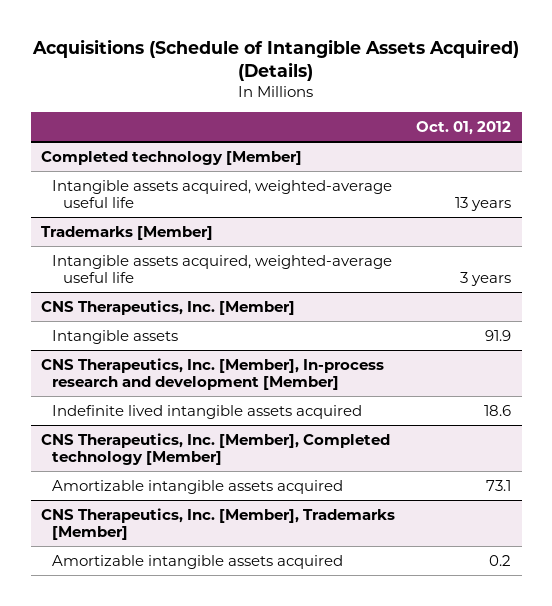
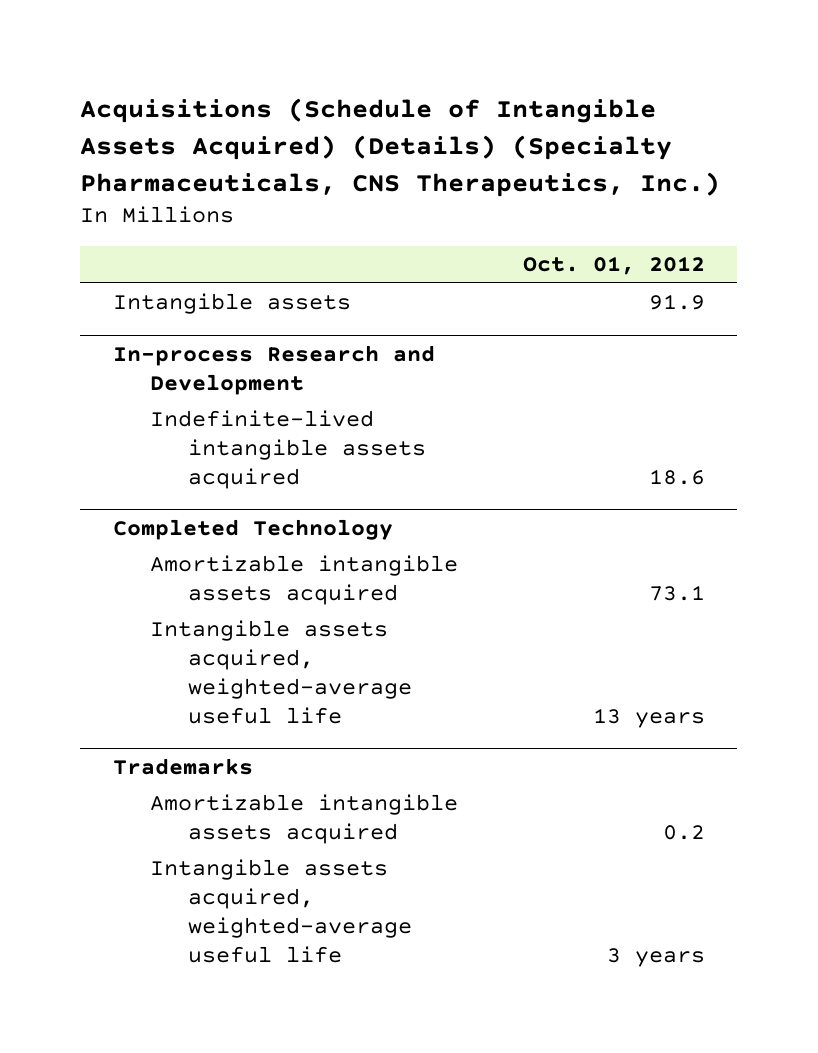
- Acquisitions (Schedule of Intangible Assets Acquired) (Details)
+ Acquisitions (Schedule of Intangible Assets Acquired) (Details) (Specialty Pharmaceuticals, CNS Therapeutics, Inc.)
- Completed technology [Member]
- Intangible assets acquired, weighted-average useful life | 13 years
- Trademarks [Member]
- Intangible assets acquired, weighted-average useful life | 3 years
- CNS Therapeutics, Inc. [Member]
- CNS Therapeutics, Inc. [Member], In-process research and development [Member]
- Indefinite lived intangible assets acquired | 18.6
- CNS Therapeutics, Inc. [Member], Completed technology [Member]
+ In-process Research and Development
+ Indefinite-lived intangible assets acquired | 18.6
+ Completed Technology
- CNS Therapeutics, Inc. [Member], Trademarks [Member]
+ Intangible assets acquired, weighted-average useful life | 13 years
+ Trademarks
+ Intangible assets acquired, weighted-average useful life | 3 years

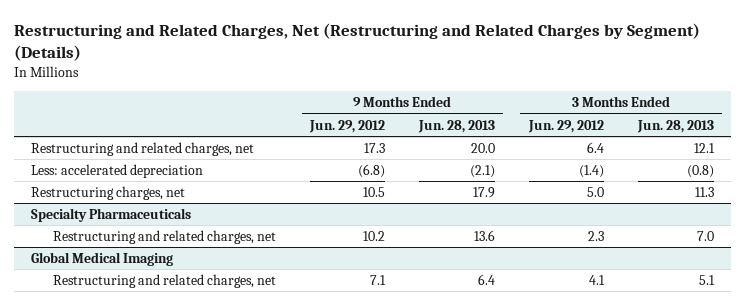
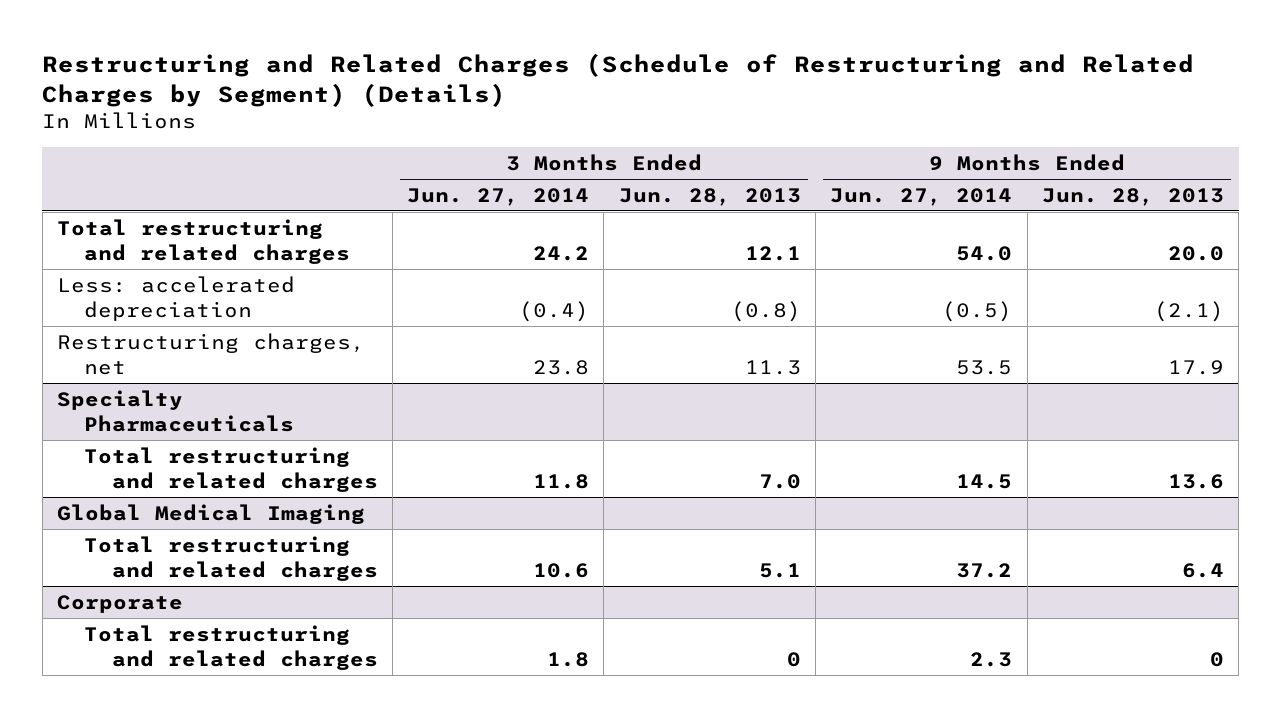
- Restructuring and Related Charges, Net (Restructuring and Related Charges by Segment) (Details)
+ Restructuring and Related Charges (Schedule of Restructuring and Related Charges by Segment) (Details)
- | 9 Months Ended Jun. 29, 2012 | 9 Months Ended Jun. 28, 2013 | 3 Months Ended Jun. 29, 2012 | 3 Months Ended Jun. 28, 2013
+ | 3 Months Ended Jun. 27, 2014 | 3 Months Ended Jun. 28, 2013 | 9 Months Ended Jun. 27, 2014 | 9 Months Ended Jun. 28, 2013
- Restructuring and related charges, net | 17.3 | 20.0 | 6.4 | 12.1
+ Total restructuring and related charges | 24.2 | 12.1 | 54.0 | 20.0
@ Specialty Pharmaceuticals
- Restructuring and related charges, net | 10.2 | 13.6 | 2.3 | 7.0
+ Total restructuring and related charges | 11.8 | 7.0 | 14.5 | 13.6
@ Global Medical Imaging
- Restructuring and related charges, net | 7.1 | 6.4 | 4.1 | 5.1
+ Total restructuring and related charges | 10.6 | 5.1 | 37.2 | 6.4
+ Corporate
+ Total restructuring and related charges | 1.8 | 0 | 2.3 | 0

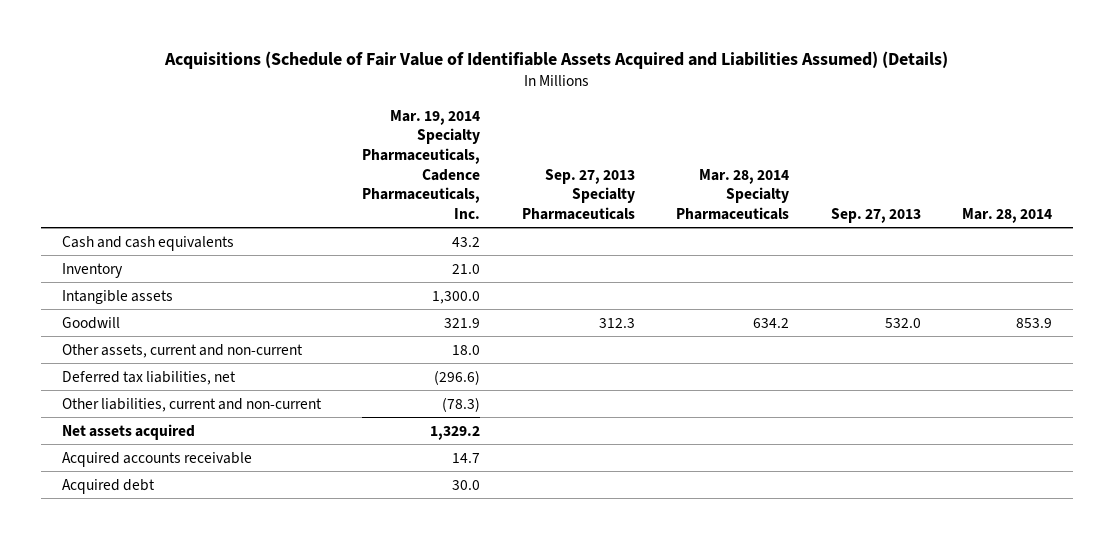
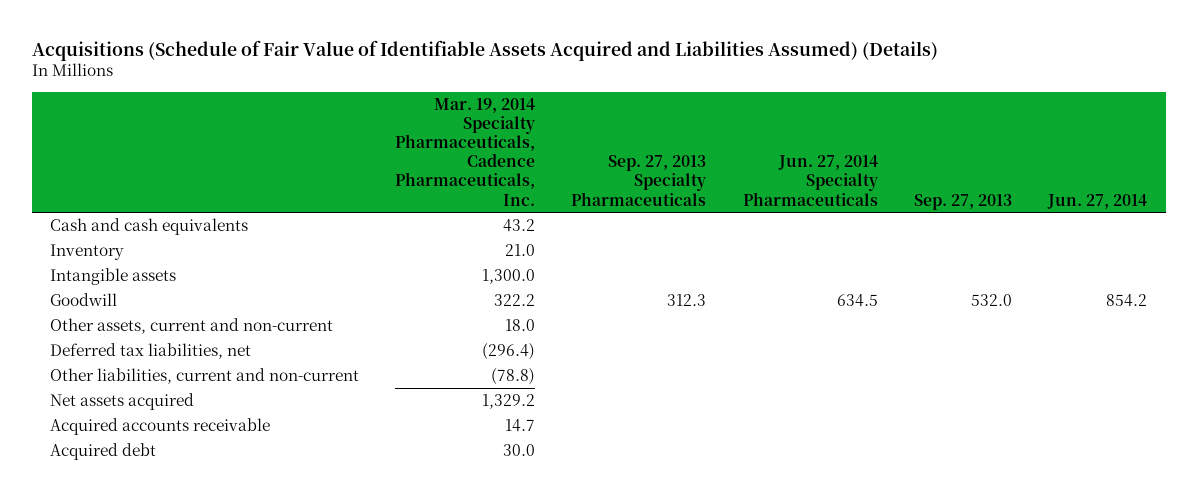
- | Mar. 19, 2014 Specialty Pharmaceuticals, Cadence Pharmaceuticals, Inc. | Sep. 27, 2013 Specialty Pharmaceuticals | Mar. 28, 2014 Specialty Pharmaceuticals | Sep. 27, 2013 | Mar. 28, 2014
+ | Mar. 19, 2014 Specialty Pharmaceuticals, Cadence Pharmaceuticals, Inc. | Sep. 27, 2013 Specialty Pharmaceuticals | Jun. 27, 2014 Specialty Pharmaceuticals | Sep. 27, 2013 | Jun. 27, 2014
- Goodwill | 321.9 | 312.3 | 634.2 | 532.0 | 853.9
+ Goodwill | 322.2 | 312.3 | 634.5 | 532.0 | 854.2
- Deferred tax liabilities, net | (296.6) | | | |
- Other liabilities, current and non-current | (78.3) | | | |
+ Deferred tax liabilities, net | (296.4) | | | |
+ Other liabilities, current and non-current | (78.8) | | | |

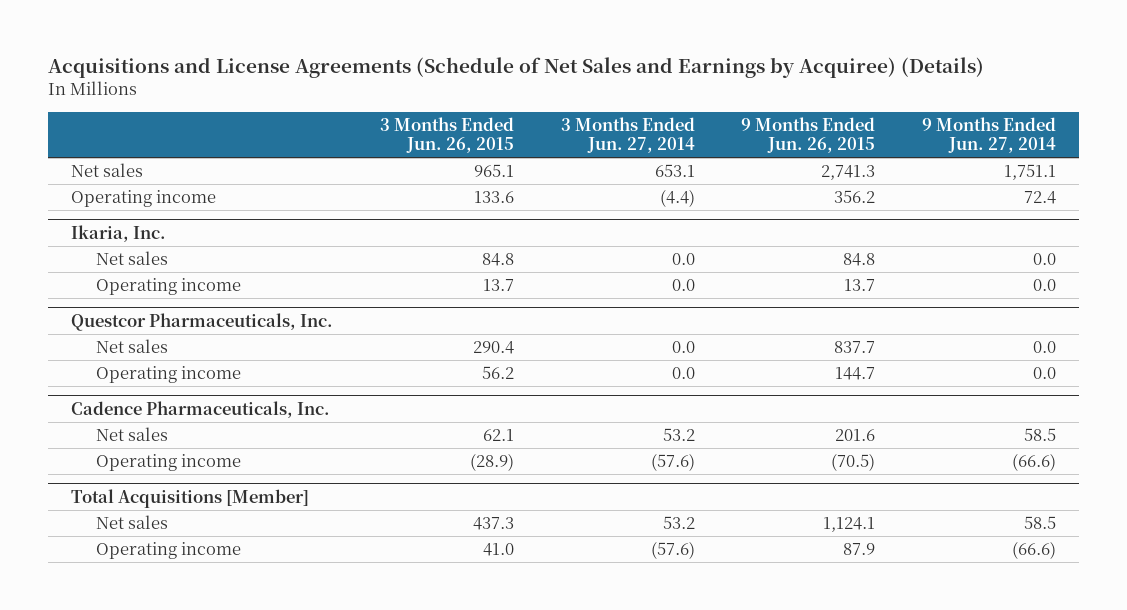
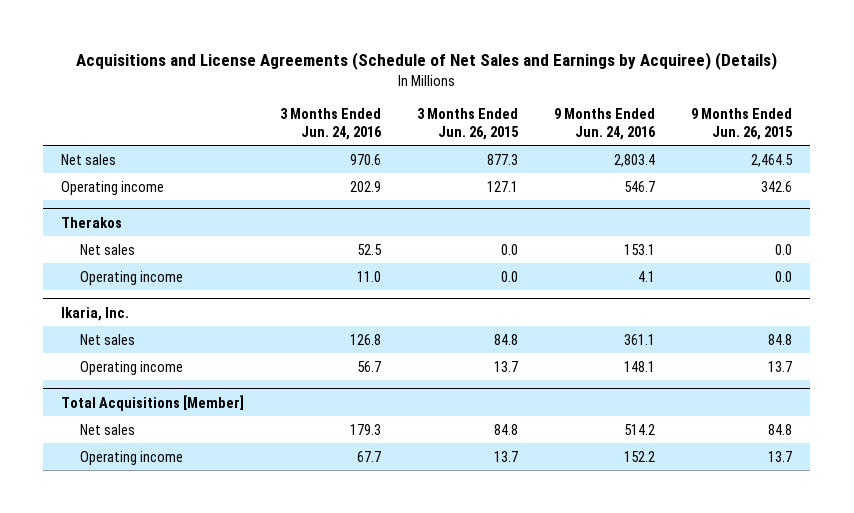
- | 3 Months Ended Jun. 26, 2015 | 3 Months Ended Jun. 27, 2014 | 9 Months Ended Jun. 26, 2015 | 9 Months Ended Jun. 27, 2014
+ | 3 Months Ended Jun. 24, 2016 | 3 Months Ended Jun. 26, 2015 | 9 Months Ended Jun. 24, 2016 | 9 Months Ended Jun. 26, 2015
- Net sales | 965.1 | 653.1 | 2,741.3 | 1,751.1
- Operating income | 133.6 | (4.4) | 356.2 | 72.4
+ Net sales | 970.6 | 877.3 | 2,803.4 | 2,464.5
+ Operating income | 202.9 | 127.1 | 546.7 | 342.6
+ Therakos
+ Net sales | 52.5 | 0.0 | 153.1 | 0.0
+ Operating income | 11.0 | 0.0 | 4.1 | 0.0
- Questcor Pharmaceuticals, Inc.
- Net sales | 290.4 | 0.0 | 837.7 | 0.0
- Operating income | 56.2 | 0.0 | 144.7 | 0.0
- Cadence Pharmaceuticals, Inc.
- Net sales | 62.1 | 53.2 | 201.6 | 58.5
- Operating income | (28.9) | (57.6) | (70.5) | (66.6)
@ Total Acquisitions [Member]
- Net sales | 437.3 | 53.2 | 1,124.1 | 58.5
- Operating income | 41.0 | (57.6) | 87.9 | (66.6)
+ Net sales | 179.3 | 84.8 | 514.2 | 84.8
+ Operating income | 67.7 | 13.7 | 152.2 | 13.7

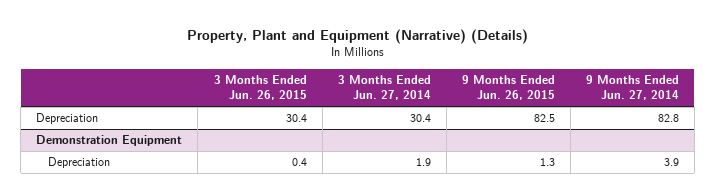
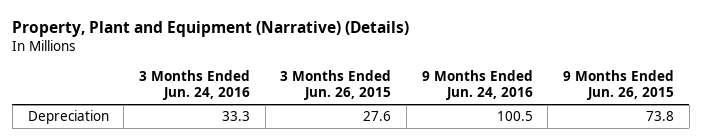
- | 3 Months Ended Jun. 26, 2015 | 3 Months Ended Jun. 27, 2014 | 9 Months Ended Jun. 26, 2015 | 9 Months Ended Jun. 27, 2014
+ | 3 Months Ended Jun. 24, 2016 | 3 Months Ended Jun. 26, 2015 | 9 Months Ended Jun. 24, 2016 | 9 Months Ended Jun. 26, 2015
- Depreciation | 30.4 | 30.4 | 82.5 | 82.8
- Demonstration Equipment
- Depreciation | 0.4 | 1.9 | 1.3 | 3.9
+ Depreciation | 33.3 | 27.6 | 100.5 | 73.8

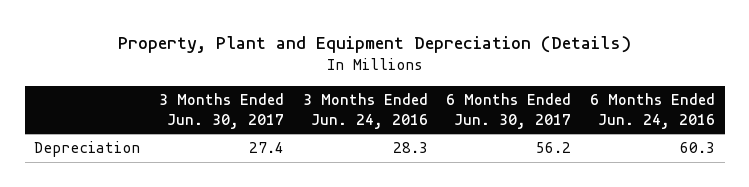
- Property, Plant and Equipment (Narrative) (Details)
+ Property, Plant and Equipment Depreciation (Details)
- | 3 Months Ended Jun. 24, 2016 | 3 Months Ended Jun. 26, 2015 | 9 Months Ended Jun. 24, 2016 | 9 Months Ended Jun. 26, 2015
+ | 3 Months Ended Jun. 30, 2017 | 3 Months Ended Jun. 24, 2016 | 6 Months Ended Jun. 30, 2017 | 6 Months Ended Jun. 24, 2016
- Depreciation | 33.3 | 27.6 | 100.5 | 73.8
+ Depreciation | 27.4 | 28.3 | 56.2 | 60.3

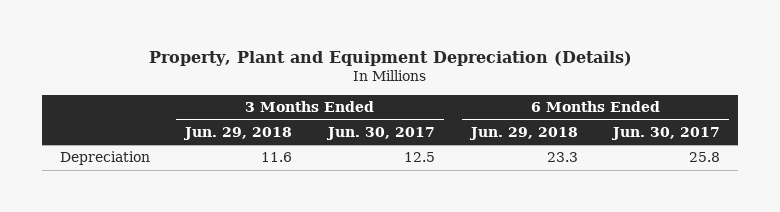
- | 3 Months Ended Jun. 30, 2017 | 3 Months Ended Jun. 24, 2016 | 6 Months Ended Jun. 30, 2017 | 6 Months Ended Jun. 24, 2016
+ | 3 Months Ended Jun. 29, 2018 | 3 Months Ended Jun. 30, 2017 | 6 Months Ended Jun. 29, 2018 | 6 Months Ended Jun. 30, 2017
- Depreciation | 27.4 | 28.3 | 56.2 | 60.3
+ Depreciation | 11.6 | 12.5 | 23.3 | 25.8

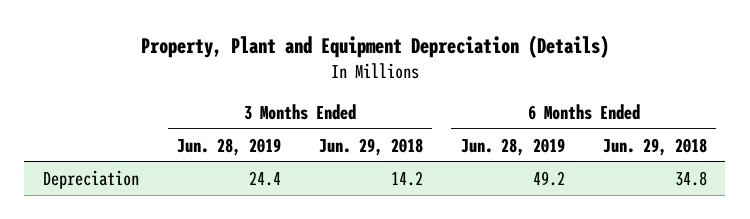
- | 3 Months Ended Jun. 29, 2018 | 3 Months Ended Jun. 30, 2017 | 6 Months Ended Jun. 29, 2018 | 6 Months Ended Jun. 30, 2017
+ | 3 Months Ended Jun. 28, 2019 | 3 Months Ended Jun. 29, 2018 | 6 Months Ended Jun. 28, 2019 | 6 Months Ended Jun. 29, 2018
- Depreciation | 11.6 | 12.5 | 23.3 | 25.8
+ Depreciation | 24.4 | 14.2 | 49.2 | 34.8

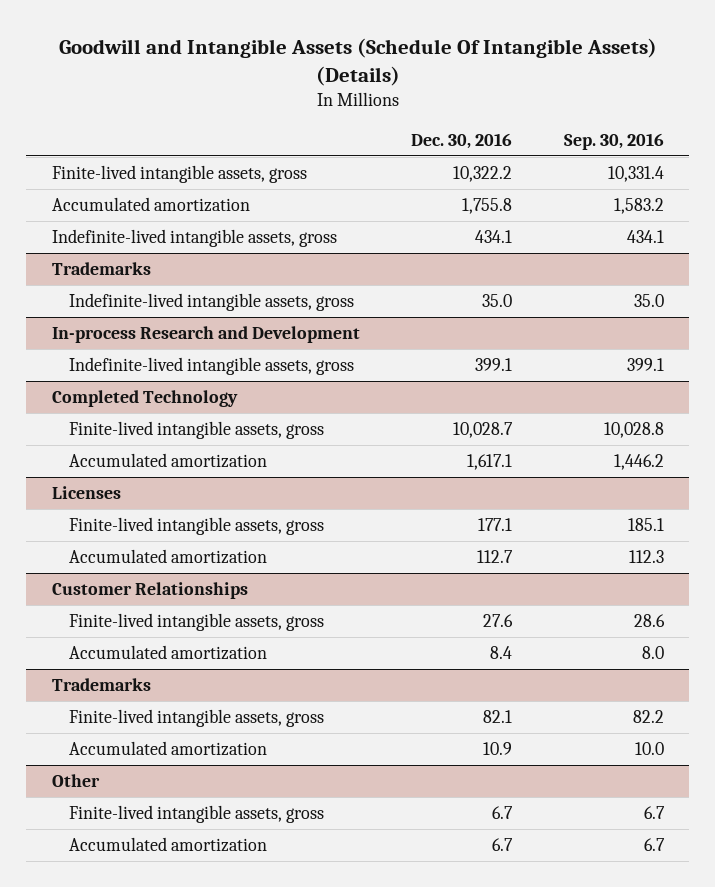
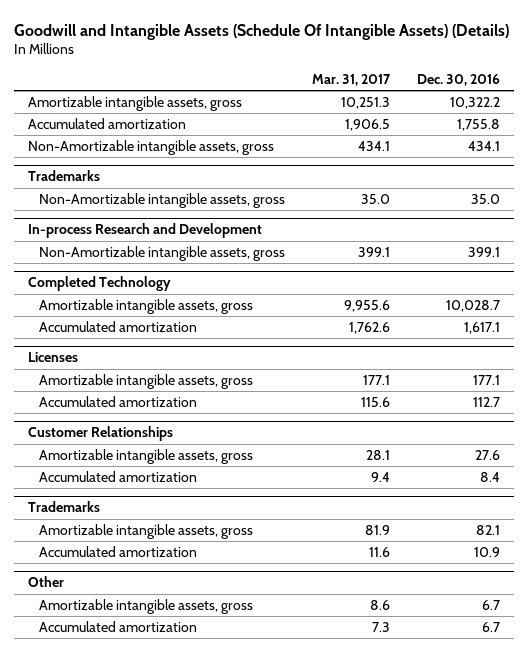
- | Dec. 30, 2016 | Sep. 30, 2016
+ | Mar. 31, 2017 | Dec. 30, 2016
- Finite-lived intangible assets, gross | 10,322.2 | 10,331.4
+ Amortizable intangible assets, gross | 10,251.3 | 10,322.2
- Indefinite-lived intangible assets, gross | 434.1 | 434.1
+ Non-Amortizable intangible assets, gross | 434.1 | 434.1
@ Trademarks
- Indefinite-lived intangible assets, gross | 35.0 | 35.0
+ Non-Amortizable intangible assets, gross | 35.0 | 35.0
@ In-process Research and Development
- Indefinite-lived intangible assets, gross | 399.1 | 399.1
+ Non-Amortizable intangible assets, gross | 399.1 | 399.1
@ Completed Technology
- Finite-lived intangible assets, gross | 10,028.7 | 10,028.8
+ Amortizable intangible assets, gross | 9,955.6 | 10,028.7
@ Licenses
- Finite-lived intangible assets, gross | 177.1 | 185.1
+ Amortizable intangible assets, gross | 177.1 | 177.1
@ Customer Relationships
- Finite-lived intangible assets, gross | 27.6 | 28.6
+ Amortizable intangible assets, gross | 28.1 | 27.6
@ Trademarks
- Finite-lived intangible assets, gross | 82.1 | 82.2
+ Amortizable intangible assets, gross | 81.9 | 82.1
@ Other
- Finite-lived intangible assets, gross | 6.7 | 6.7
+ Amortizable intangible assets, gross | 8.6 | 6.7

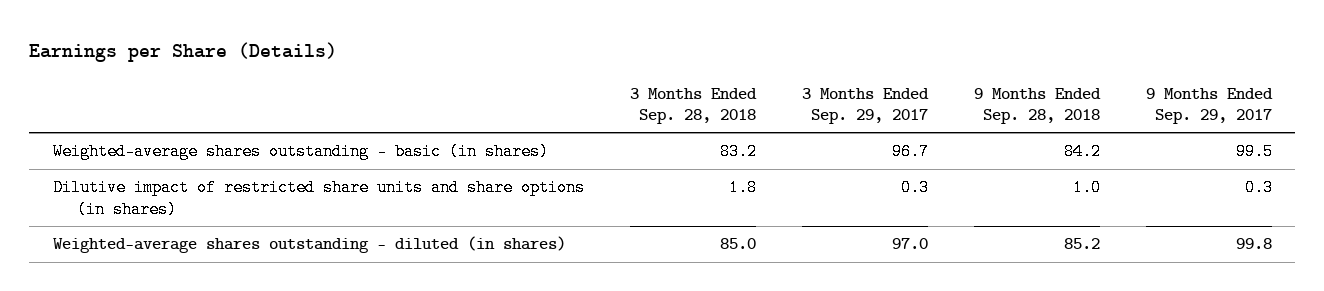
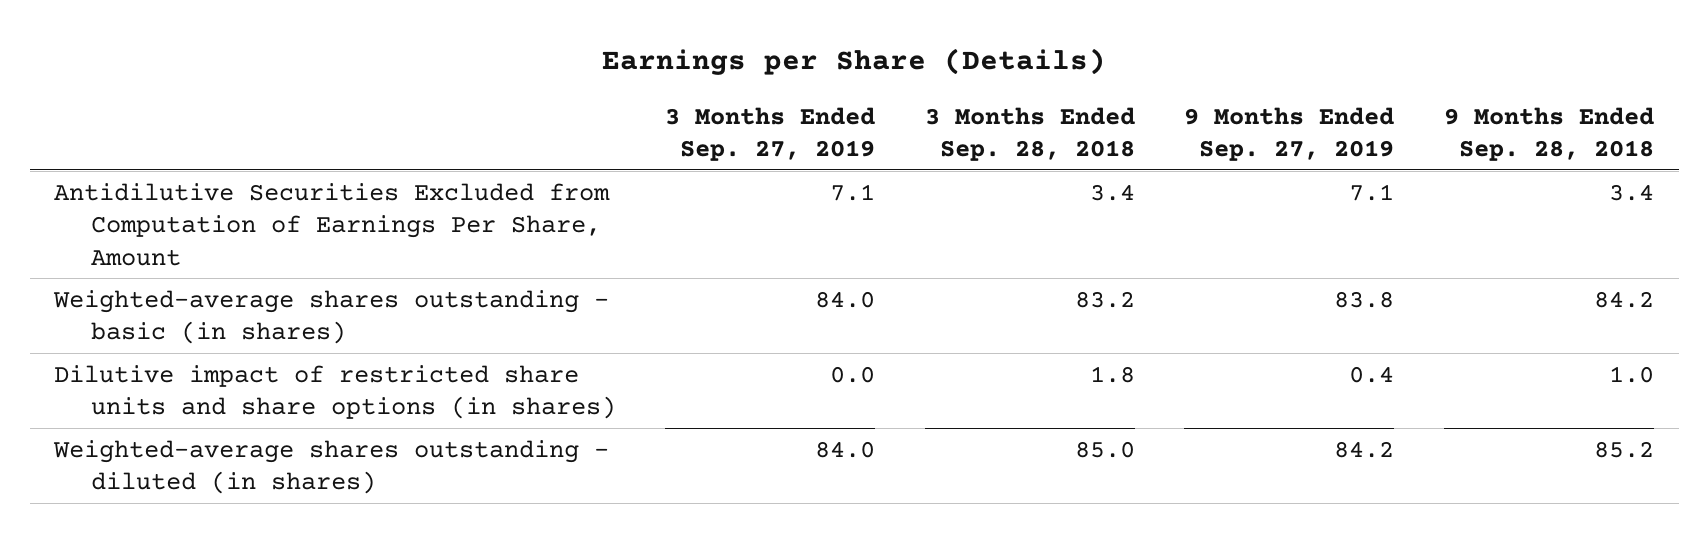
- | 3 Months Ended Sep. 28, 2018 | 3 Months Ended Sep. 29, 2017 | 9 Months Ended Sep. 28, 2018 | 9 Months Ended Sep. 29, 2017
+ | 3 Months Ended Sep. 27, 2019 | 3 Months Ended Sep. 28, 2018 | 9 Months Ended Sep. 27, 2019 | 9 Months Ended Sep. 28, 2018
+ Antidilutive Securities Excluded from Computation of Earnings Per Share, Amount | 7.1 | 3.4 | 7.1 | 3.4

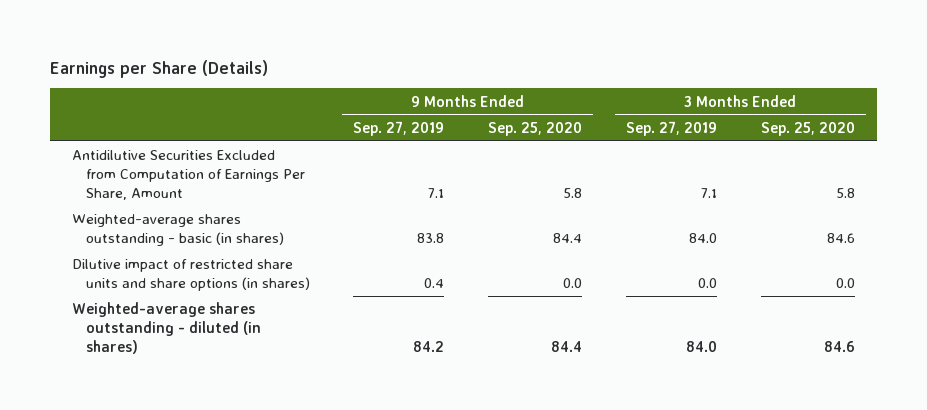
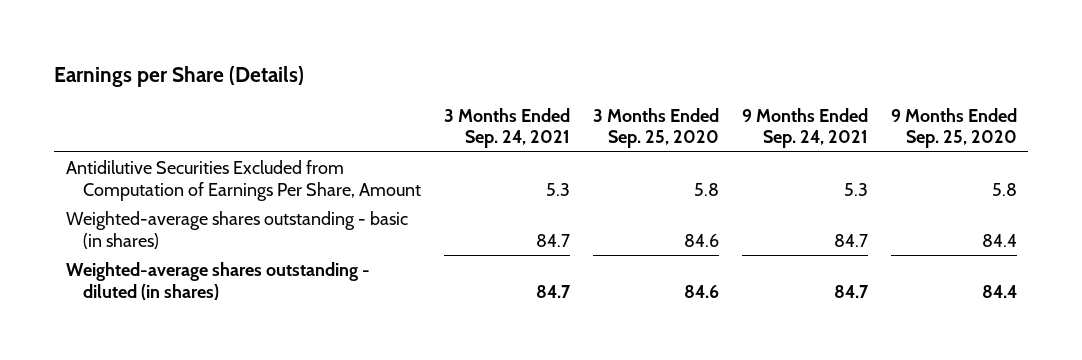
- | 9 Months Ended Sep. 27, 2019 | 9 Months Ended Sep. 25, 2020 | 3 Months Ended Sep. 27, 2019 | 3 Months Ended Sep. 25, 2020
+ | 3 Months Ended Sep. 24, 2021 | 3 Months Ended Sep. 25, 2020 | 9 Months Ended Sep. 24, 2021 | 9 Months Ended Sep. 25, 2020
- Dilutive impact of restricted share units and share options (in shares) | 0.4 | 0.0 | 0.0 | 0.0

